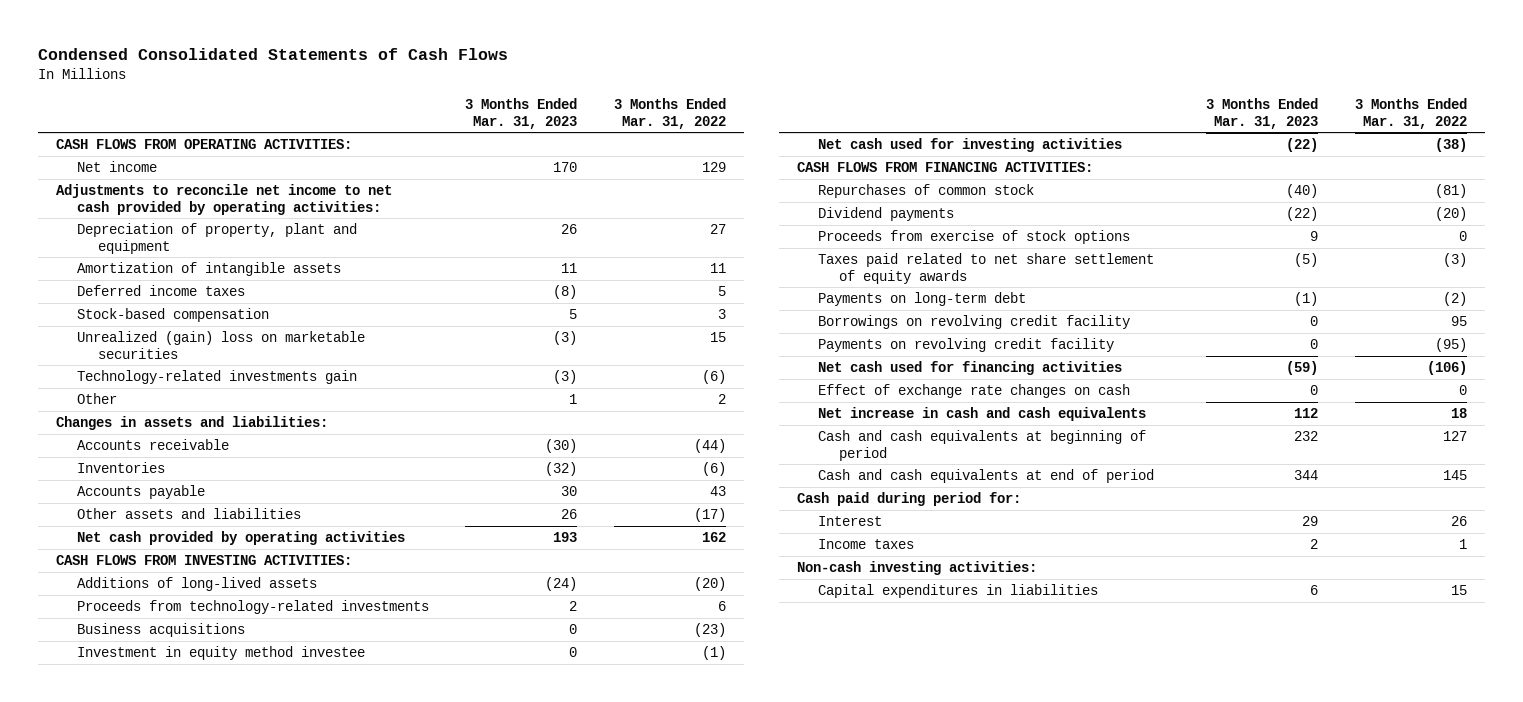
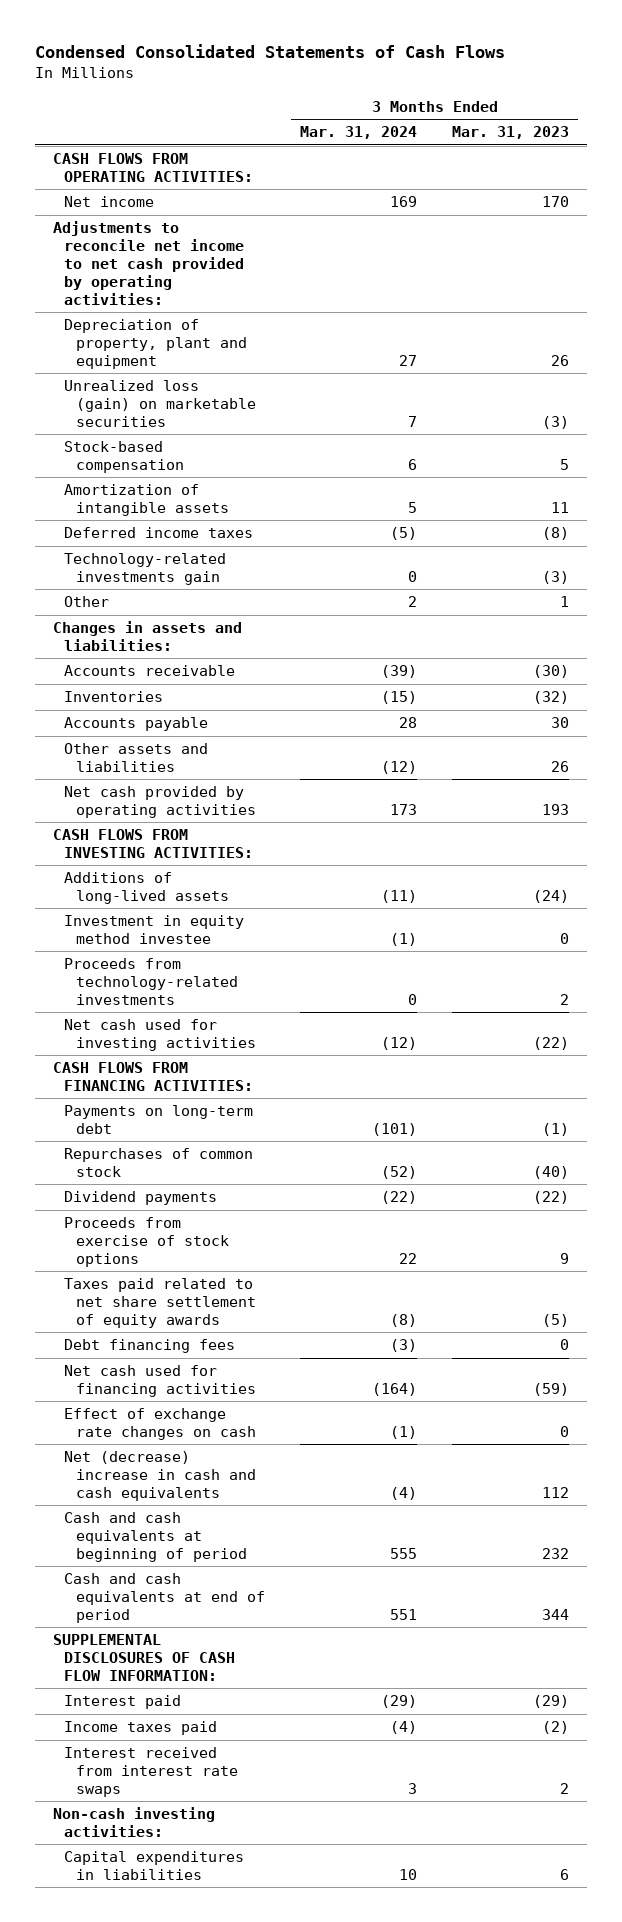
- | 3 Months Ended Mar. 31, 2023 | 3 Months Ended Mar. 31, 2022
+ | 3 Months Ended Mar. 31, 2024 | 3 Months Ended Mar. 31, 2023
+ Unrealized loss (gain) on marketable securities | 7 | (3)
moved up: Stock-based compensation | 6 | 5
- Unrealized (gain) loss on marketable securities | (3) | 15
- Business acquisitions | 0 | (23)
moved down: Proceeds from technology-related investments | 0 | 2
moved up: Payments on long-term debt | (101) | (1)
- Borrowings on revolving credit facility | 0 | 95
- Payments on revolving credit facility | 0 | (95)
+ Debt financing fees | (3) | 0
- Net increase in cash and cash equivalents | 112 | 18
+ Net (decrease) increase in cash and cash equivalents | (4) | 112
- Cash paid during period for:
- Interest | 29 | 26
- Income taxes | 2 | 1
+ SUPPLEMENTAL DISCLOSURES OF CASH FLOW INFORMATION:
+ Interest paid | (29) | (29)
+ Income taxes paid | (4) | (2)
+ Interest received from interest rate swaps | 3 | 2

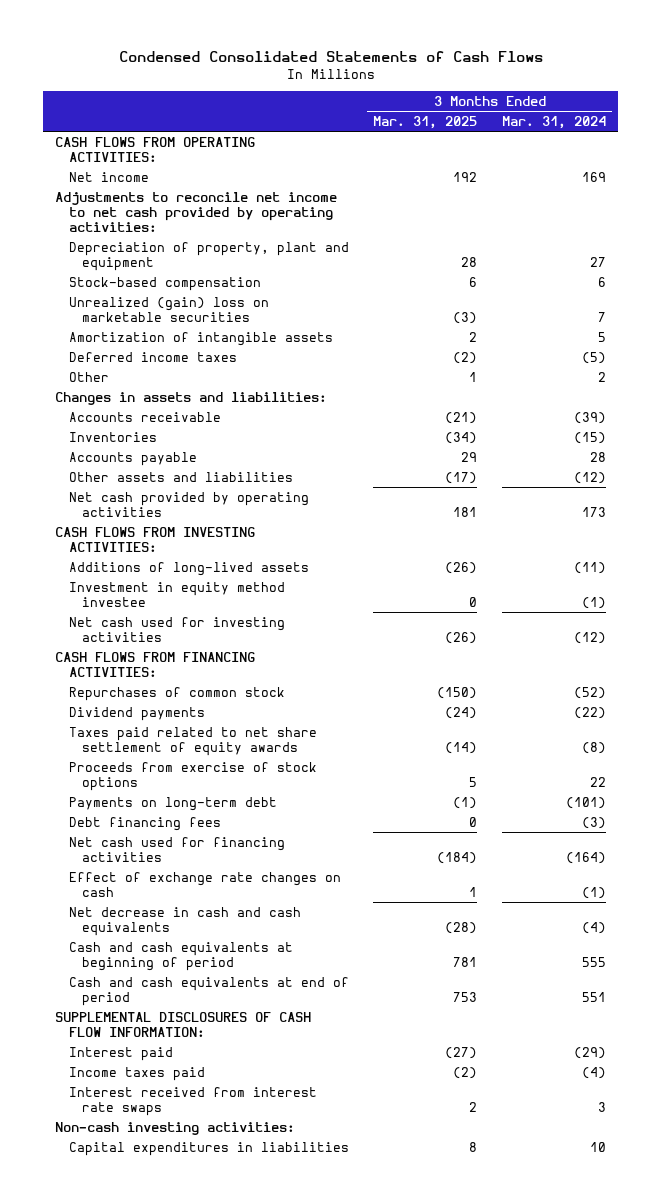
- | 3 Months Ended Mar. 31, 2024 | 3 Months Ended Mar. 31, 2023
+ | 3 Months Ended Mar. 31, 2025 | 3 Months Ended Mar. 31, 2024
- Unrealized loss (gain) on marketable securities | 7 | (3)
+ Unrealized (gain) loss on marketable securities | (3) | 7
- Technology-related investments gain | 0 | (3)
- Proceeds from technology-related investments | 0 | 2
moved down: Proceeds from exercise of stock options | 5 | 22
moved down: Payments on long-term debt | (1) | (101)
- Net (decrease) increase in cash and cash equivalents | (4) | 112
+ Net decrease in cash and cash equivalents | (28) | (4)

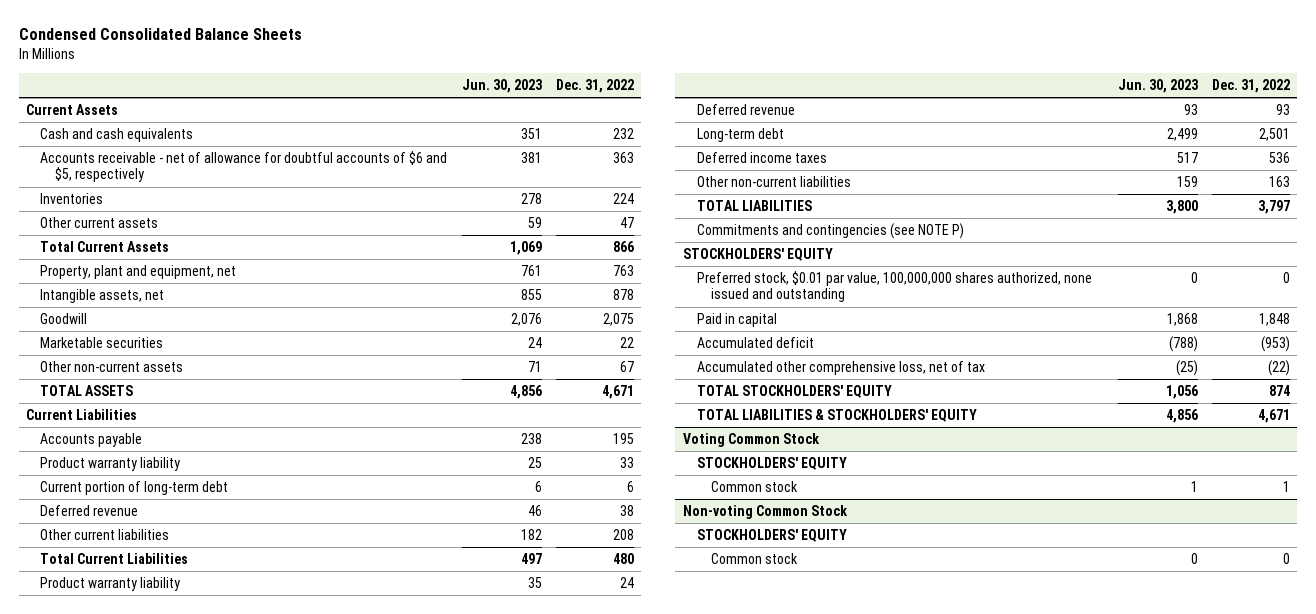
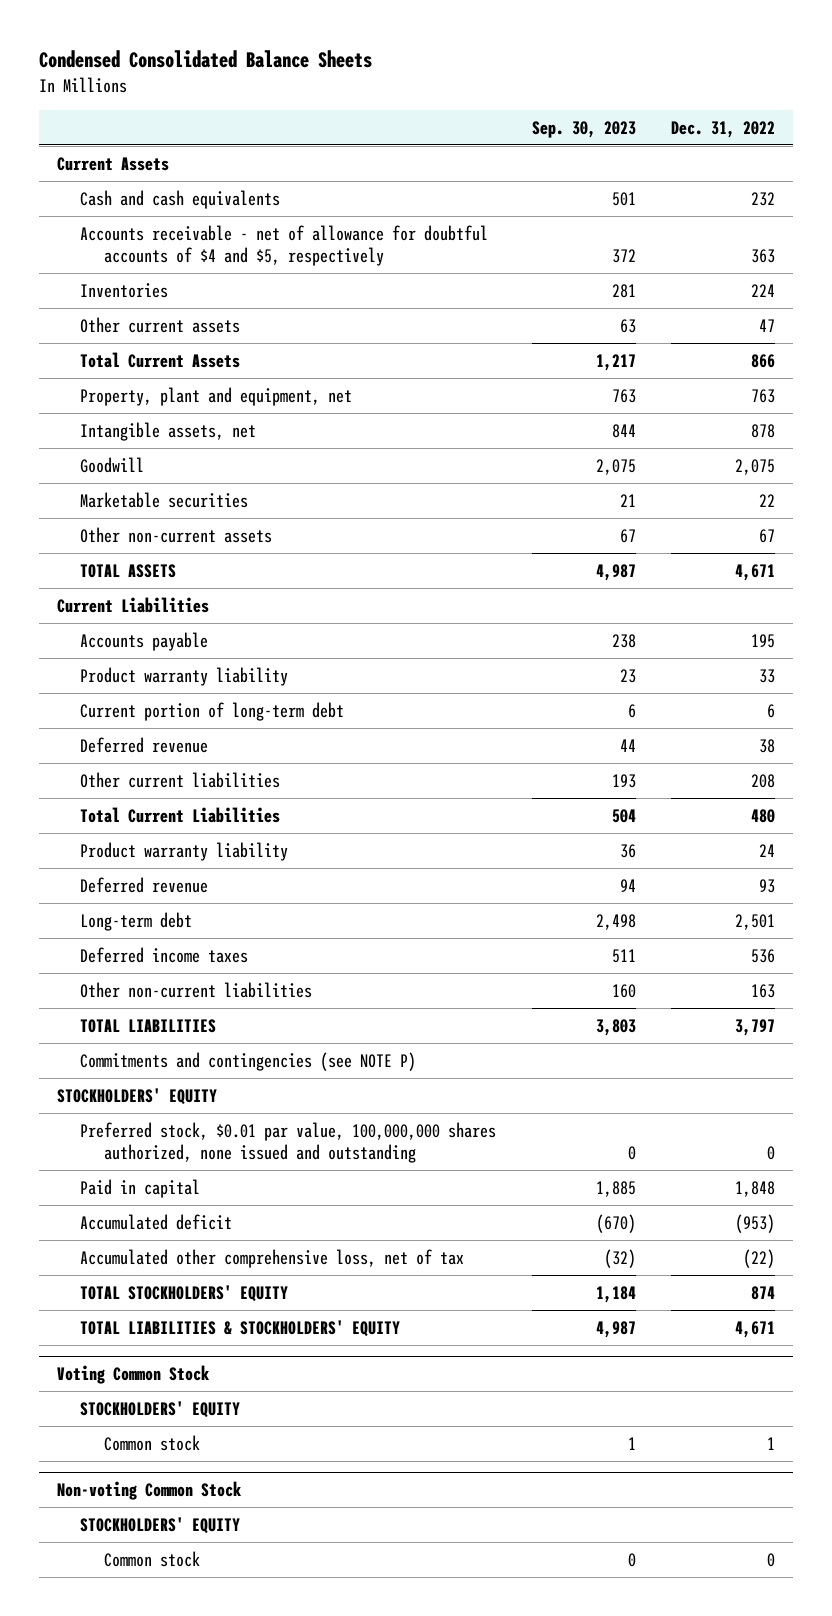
- | Jun. 30, 2023 | Dec. 31, 2022
+ | Sep. 30, 2023 | Dec. 31, 2022
- Accounts receivable - net of allowance for doubtful accounts of $6 and $5, respectively | 381 | 363
+ Accounts receivable - net of allowance for doubtful accounts of $4 and $5, respectively | 372 | 363

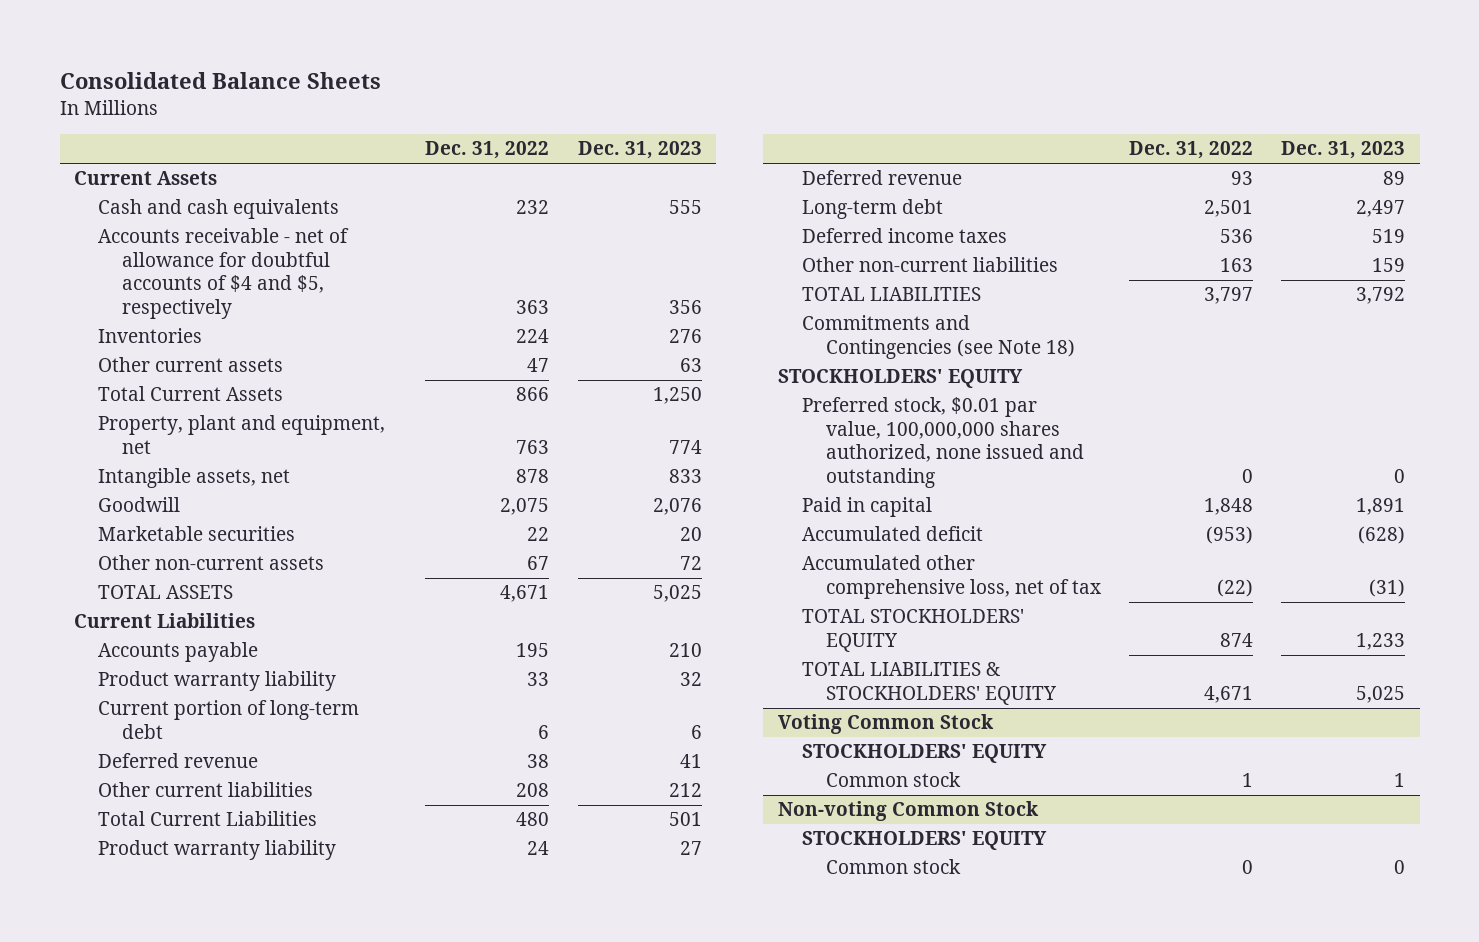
- Condensed Consolidated Balance Sheets
+ Consolidated Balance Sheets
- | Sep. 30, 2023 | Dec. 31, 2022
+ | Dec. 31, 2022 | Dec. 31, 2023
- Commitments and contingencies (see NOTE P)
+ Commitments and Contingencies (see Note 18)

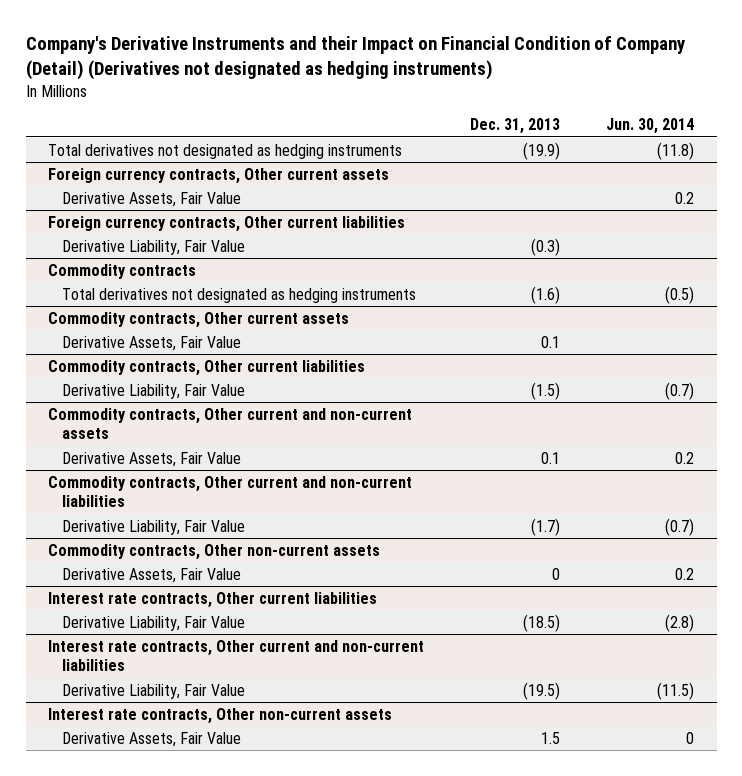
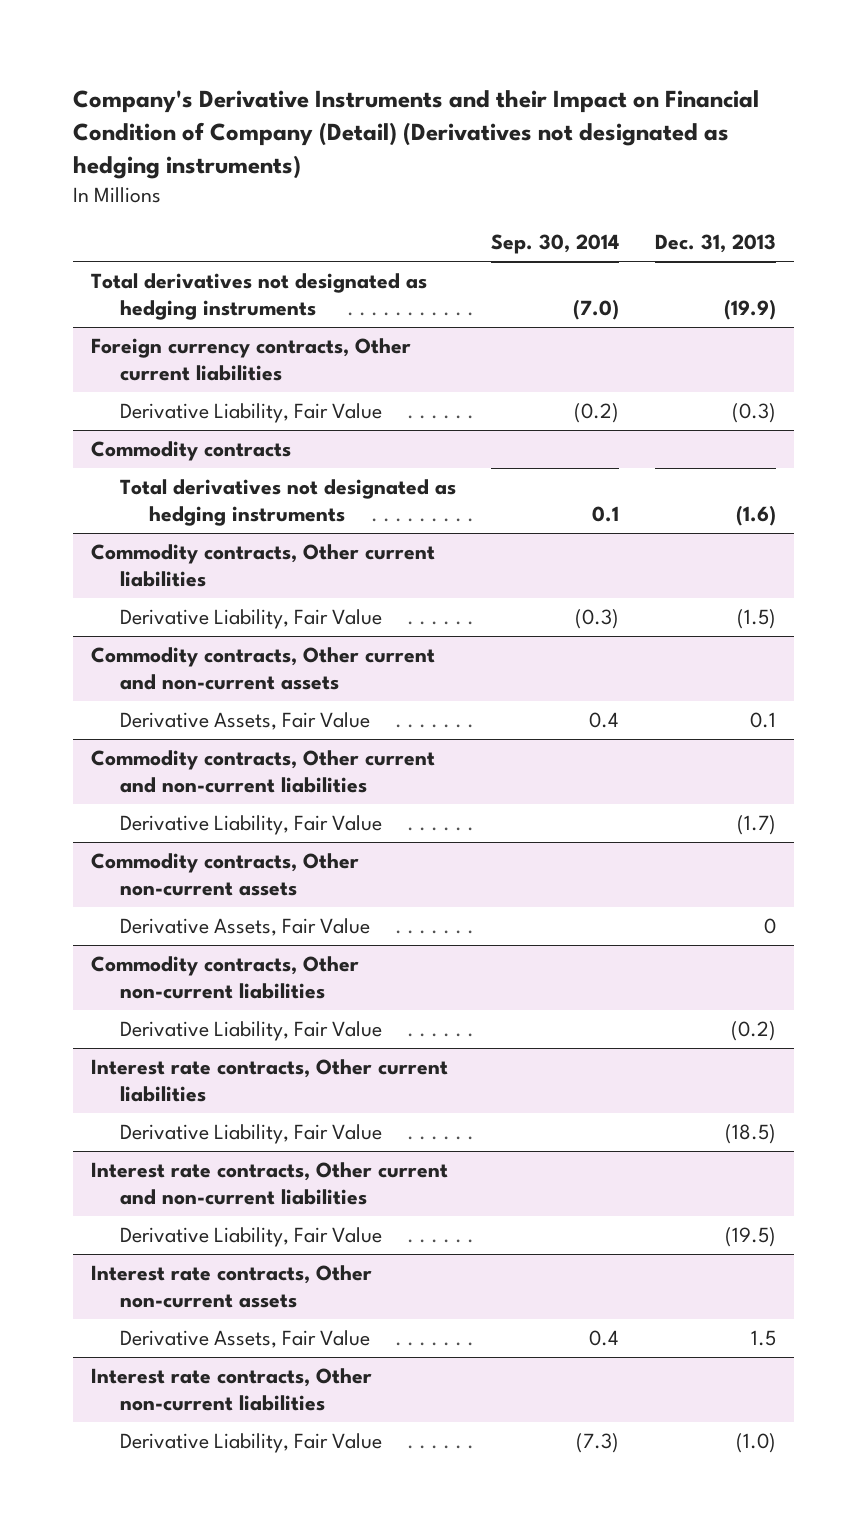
- | Dec. 31, 2013 | Jun. 30, 2014
+ | Sep. 30, 2014 | Dec. 31, 2013
- Foreign currency contracts, Other current assets
- Derivative Assets, Fair Value | | 0.2
- Commodity contracts, Other current assets
- Derivative Assets, Fair Value | 0.1 |
+ Commodity contracts, Other non-current liabilities
+ Derivative Liability, Fair Value | | (0.2)
+ Interest rate contracts, Other non-current liabilities
+ Derivative Liability, Fair Value | (7.3) | (1.0)

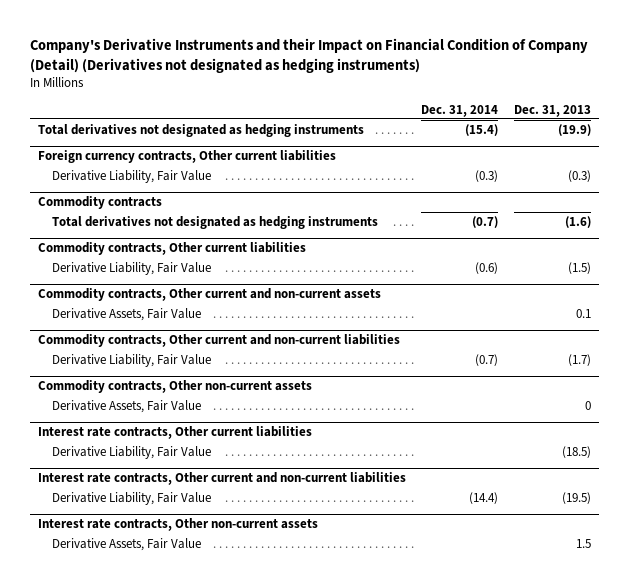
- | Sep. 30, 2014 | Dec. 31, 2013
+ | Dec. 31, 2014 | Dec. 31, 2013
- Commodity contracts, Other non-current liabilities
- Derivative Liability, Fair Value | | (0.2)
- Interest rate contracts, Other non-current liabilities
- Derivative Liability, Fair Value | (7.3) | (1.0)

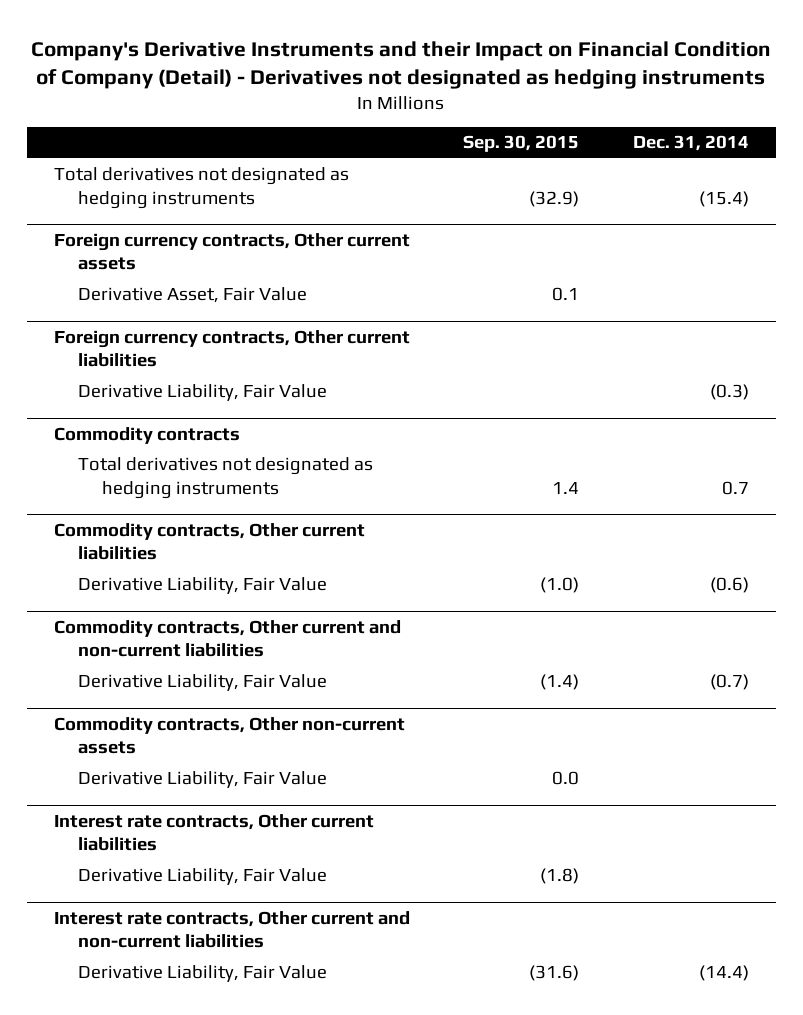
- Company's Derivative Instruments and their Impact on Financial Condition of Company (Detail) (Derivatives not designated as hedging instruments)
+ Company's Derivative Instruments and their Impact on Financial Condition of Company (Detail) - Derivatives not designated as hedging instruments
- | Dec. 31, 2014 | Dec. 31, 2013
+ | Sep. 30, 2015 | Dec. 31, 2014
+ Foreign currency contracts, Other current assets
+ Derivative Asset, Fair Value | 0.1 |
@ Commodity contracts
- Total derivatives not designated as hedging instruments | (0.7) | (1.6)
+ Total derivatives not designated as hedging instruments | 1.4 | 0.7
- Commodity contracts, Other current and non-current assets
- Derivative Assets, Fair Value | | 0.1
@ Commodity contracts, Other non-current assets
- Derivative Assets, Fair Value | | 0
+ Derivative Liability, Fair Value | 0.0 |
- Interest rate contracts, Other non-current assets
- Derivative Assets, Fair Value | | 1.5

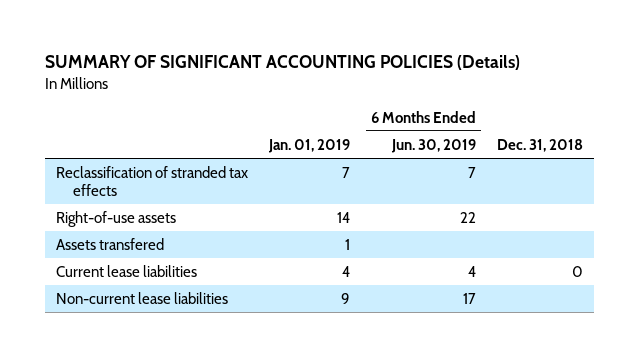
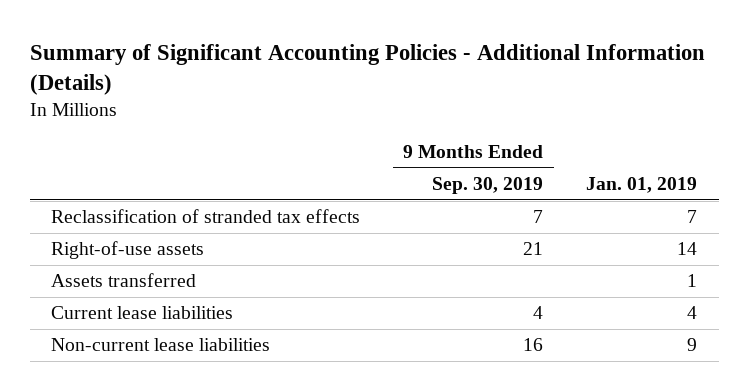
- SUMMARY OF SIGNIFICANT ACCOUNTING POLICIES (Details)
+ Summary of Significant Accounting Policies - Additional Information (Details)
- | Jan. 01, 2019 | 6 Months Ended Jun. 30, 2019 | Dec. 31, 2018
+ | 9 Months Ended Sep. 30, 2019 | Jan. 01, 2019
- Assets transfered | 1 | |
+ Assets transferred | | 1

